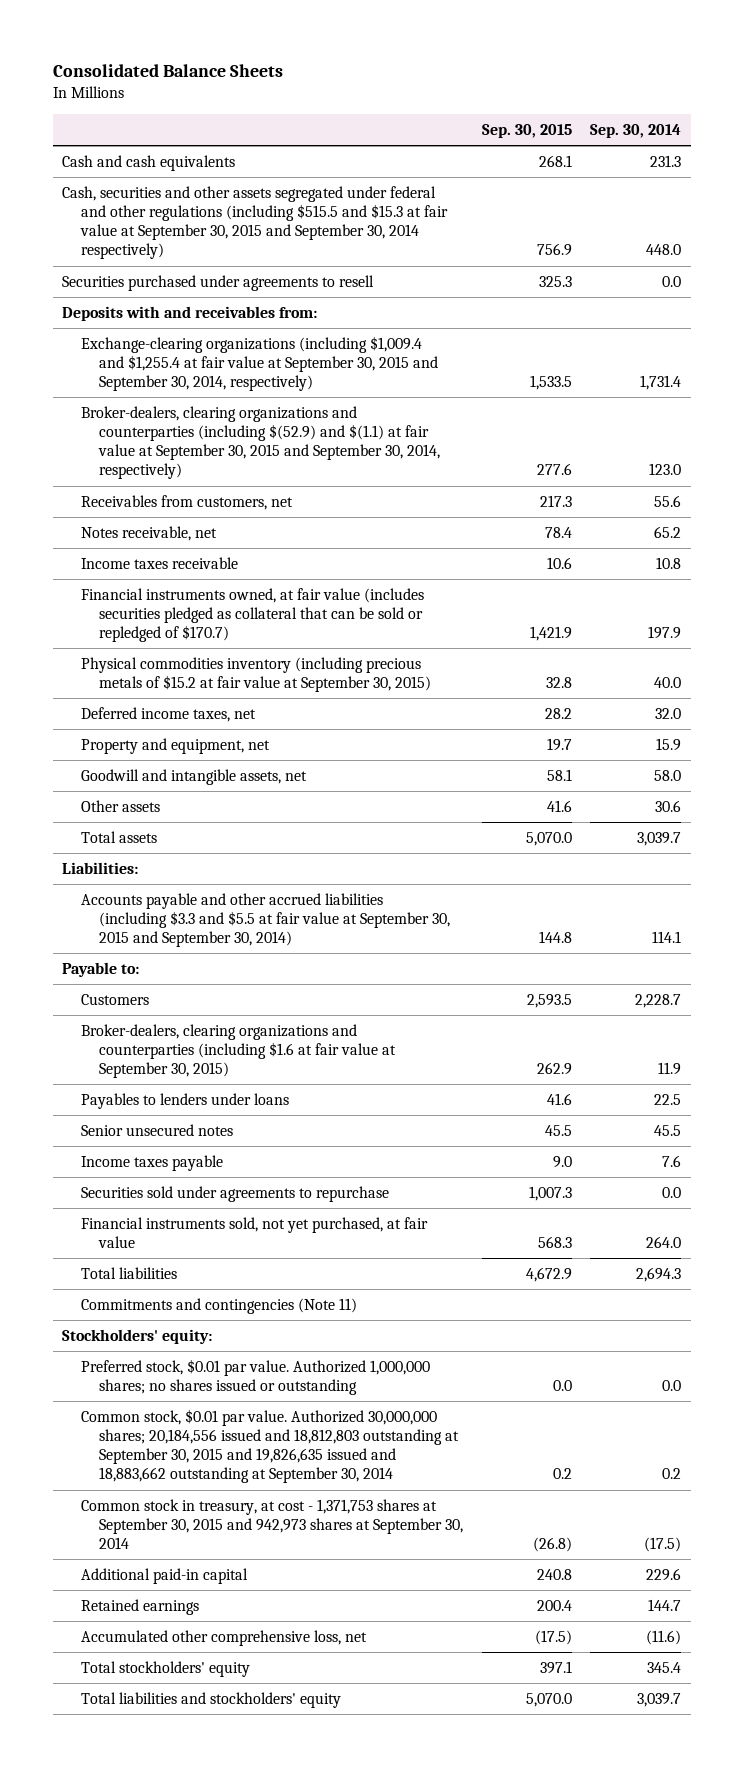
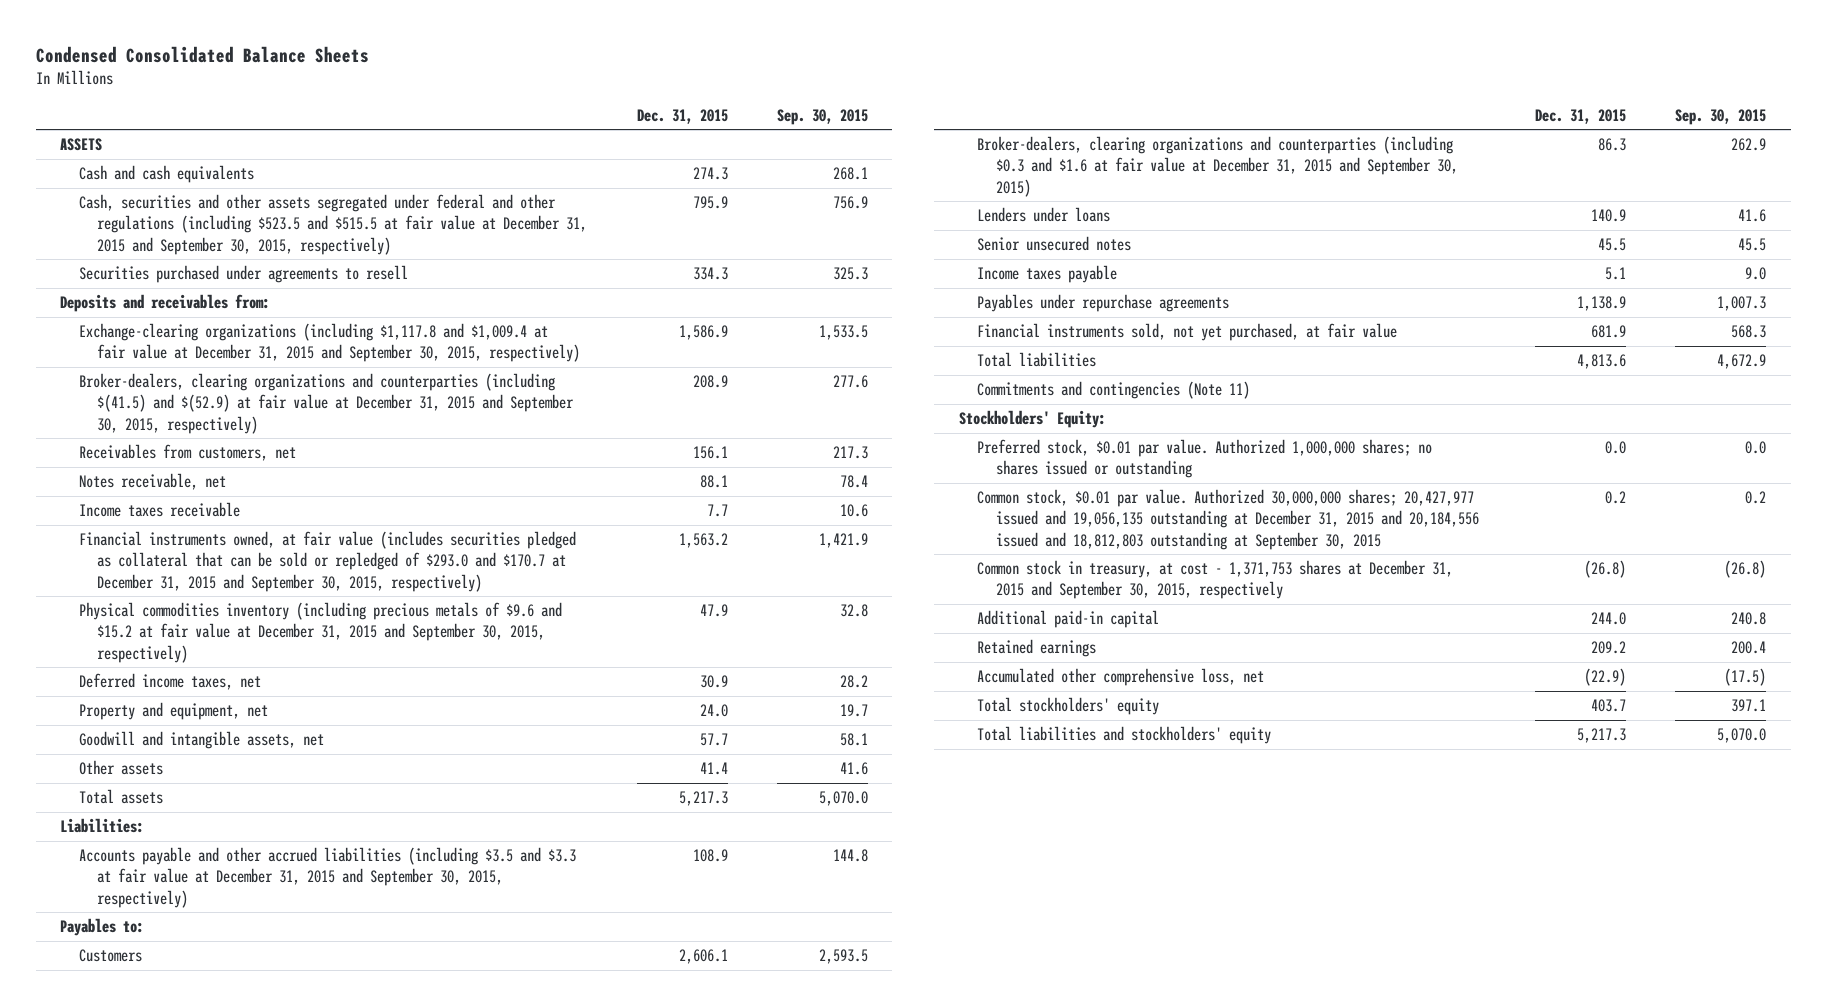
- Consolidated Balance Sheets
+ Condensed Consolidated Balance Sheets
- | Sep. 30, 2015 | Sep. 30, 2014
+ | Dec. 31, 2015 | Sep. 30, 2015
+ ASSETS
- Cash, securities and other assets segregated under federal and other regulations (including $515.5 and $15.3 at fair value at September 30, 2015 and September 30, 2014 respectively) | 756.9 | 448.0
+ Cash, securities and other assets segregated under federal and other regulations (including $523.5 and $515.5 at fair value at December 31, 2015 and September 30, 2015, respectively) | 795.9 | 756.9
- Deposits with and receivables from:
- Exchange-clearing organizations (including $1,009.4 and $1,255.4 at fair value at September 30, 2015 and September 30, 2014, respectively) | 1,533.5 | 1,731.4
- Broker-dealers, clearing organizations and counterparties (including $(52.9) and $(1.1) at fair value at September 30, 2015 and September 30, 2014, respectively) | 277.6 | 123.0
+ Deposits and receivables from:
+ Exchange-clearing organizations (including $1,117.8 and $1,009.4 at fair value at December 31, 2015 and September 30, 2015, respectively) | 1,586.9 | 1,533.5
+ Broker-dealers, clearing organizations and counterparties (including $(41.5) and $(52.9) at fair value at December 31, 2015 and September 30, 2015, respectively) | 208.9 | 277.6
- Financial instruments owned, at fair value (includes securities pledged as collateral that can be sold or repledged of $170.7) | 1,421.9 | 197.9
- Physical commodities inventory (including precious metals of $15.2 at fair value at September 30, 2015) | 32.8 | 40.0
+ Financial instruments owned, at fair value (includes securities pledged as collateral that can be sold or repledged of $293.0 and $170.7 at December 31, 2015 and September 30, 2015, respectively) | 1,563.2 | 1,421.9
+ Physical commodities inventory (including precious metals of $9.6 and $15.2 at fair value at December 31, 2015 and September 30, 2015, respectively) | 47.9 | 32.8
- Accounts payable and other accrued liabilities (including $3.3 and $5.5 at fair value at September 30, 2015 and September 30, 2014) | 144.8 | 114.1
- Payable to:
+ Accounts payable and other accrued liabilities (including $3.5 and $3.3 at fair value at December 31, 2015 and September 30, 2015, respectively) | 108.9 | 144.8
+ Payables to:
- Broker-dealers, clearing organizations and counterparties (including $1.6 at fair value at September 30, 2015) | 262.9 | 11.9
- Payables to lenders under loans | 41.6 | 22.5
+ Broker-dealers, clearing organizations and counterparties (including $0.3 and $1.6 at fair value at December 31, 2015 and September 30, 2015) | 86.3 | 262.9
+ Lenders under loans | 140.9 | 41.6
- Securities sold under agreements to repurchase | 1,007.3 | 0.0
+ Payables under repurchase agreements | 1,138.9 | 1,007.3
- Stockholders' equity:
+ Stockholders' Equity:
- Common stock, $0.01 par value. Authorized 30,000,000 shares; 20,184,556 issued and 18,812,803 outstanding at September 30, 2015 and 19,826,635 issued and 18,883,662 outstanding at September 30, 2014 | 0.2 | 0.2
- Common stock in treasury, at cost - 1,371,753 shares at September 30, 2015 and 942,973 shares at September 30, 2014 | (26.8) | (17.5)
+ Common stock, $0.01 par value. Authorized 30,000,000 shares; 20,427,977 issued and 19,056,135 outstanding at December 31, 2015 and 20,184,556 issued and 18,812,803 outstanding at September 30, 2015 | 0.2 | 0.2
+ Common stock in treasury, at cost - 1,371,753 shares at December 31, 2015 and September 30, 2015, respectively | (26.8) | (26.8)

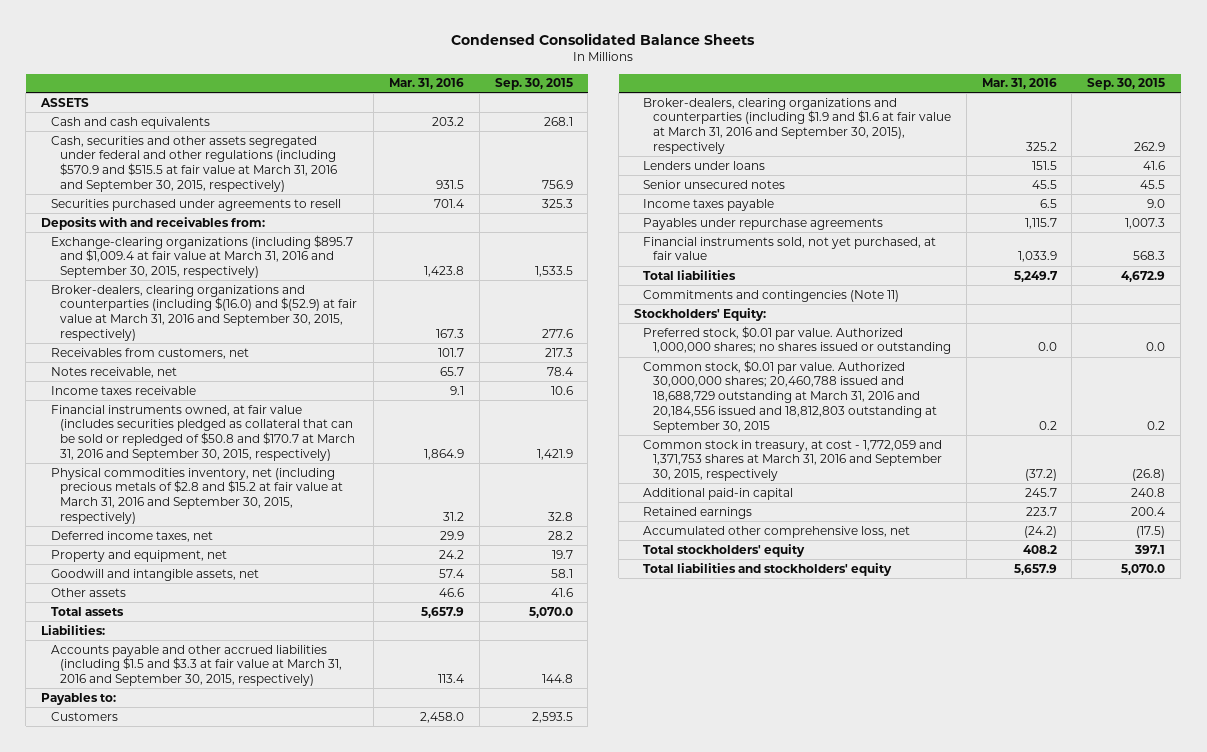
- | Dec. 31, 2015 | Sep. 30, 2015
+ | Mar. 31, 2016 | Sep. 30, 2015
- Cash, securities and other assets segregated under federal and other regulations (including $523.5 and $515.5 at fair value at December 31, 2015 and September 30, 2015, respectively) | 795.9 | 756.9
+ Cash, securities and other assets segregated under federal and other regulations (including $570.9 and $515.5 at fair value at March 31, 2016 and September 30, 2015, respectively) | 931.5 | 756.9
- Deposits and receivables from:
- Exchange-clearing organizations (including $1,117.8 and $1,009.4 at fair value at December 31, 2015 and September 30, 2015, respectively) | 1,586.9 | 1,533.5
- Broker-dealers, clearing organizations and counterparties (including $(41.5) and $(52.9) at fair value at December 31, 2015 and September 30, 2015, respectively) | 208.9 | 277.6
+ Deposits with and receivables from:
+ Exchange-clearing organizations (including $895.7 and $1,009.4 at fair value at March 31, 2016 and September 30, 2015, respectively) | 1,423.8 | 1,533.5
+ Broker-dealers, clearing organizations and counterparties (including $(16.0) and $(52.9) at fair value at March 31, 2016 and September 30, 2015, respectively) | 167.3 | 277.6
- Financial instruments owned, at fair value (includes securities pledged as collateral that can be sold or repledged of $293.0 and $170.7 at December 31, 2015 and September 30, 2015, respectively) | 1,563.2 | 1,421.9
- Physical commodities inventory (including precious metals of $9.6 and $15.2 at fair value at December 31, 2015 and September 30, 2015, respectively) | 47.9 | 32.8
+ Financial instruments owned, at fair value (includes securities pledged as collateral that can be sold or repledged of $50.8 and $170.7 at March 31, 2016 and September 30, 2015, respectively) | 1,864.9 | 1,421.9
+ Physical commodities inventory, net (including precious metals of $2.8 and $15.2 at fair value at March 31, 2016 and September 30, 2015, respectively) | 31.2 | 32.8
- Accounts payable and other accrued liabilities (including $3.5 and $3.3 at fair value at December 31, 2015 and September 30, 2015, respectively) | 108.9 | 144.8
+ Accounts payable and other accrued liabilities (including $1.5 and $3.3 at fair value at March 31, 2016 and September 30, 2015, respectively) | 113.4 | 144.8
- Broker-dealers, clearing organizations and counterparties (including $0.3 and $1.6 at fair value at December 31, 2015 and September 30, 2015) | 86.3 | 262.9
+ Broker-dealers, clearing organizations and counterparties (including $1.9 and $1.6 at fair value at March 31, 2016 and September 30, 2015), respectively | 325.2 | 262.9
- Common stock, $0.01 par value. Authorized 30,000,000 shares; 20,427,977 issued and 19,056,135 outstanding at December 31, 2015 and 20,184,556 issued and 18,812,803 outstanding at September 30, 2015 | 0.2 | 0.2
- Common stock in treasury, at cost - 1,371,753 shares at December 31, 2015 and September 30, 2015, respectively | (26.8) | (26.8)
+ Common stock, $0.01 par value. Authorized 30,000,000 shares; 20,460,788 issued and 18,688,729 outstanding at March 31, 2016 and 20,184,556 issued and 18,812,803 outstanding at September 30, 2015 | 0.2 | 0.2
+ Common stock in treasury, at cost - 1,772,059 and 1,371,753 shares at March 31, 2016 and September 30, 2015, respectively | (37.2) | (26.8)

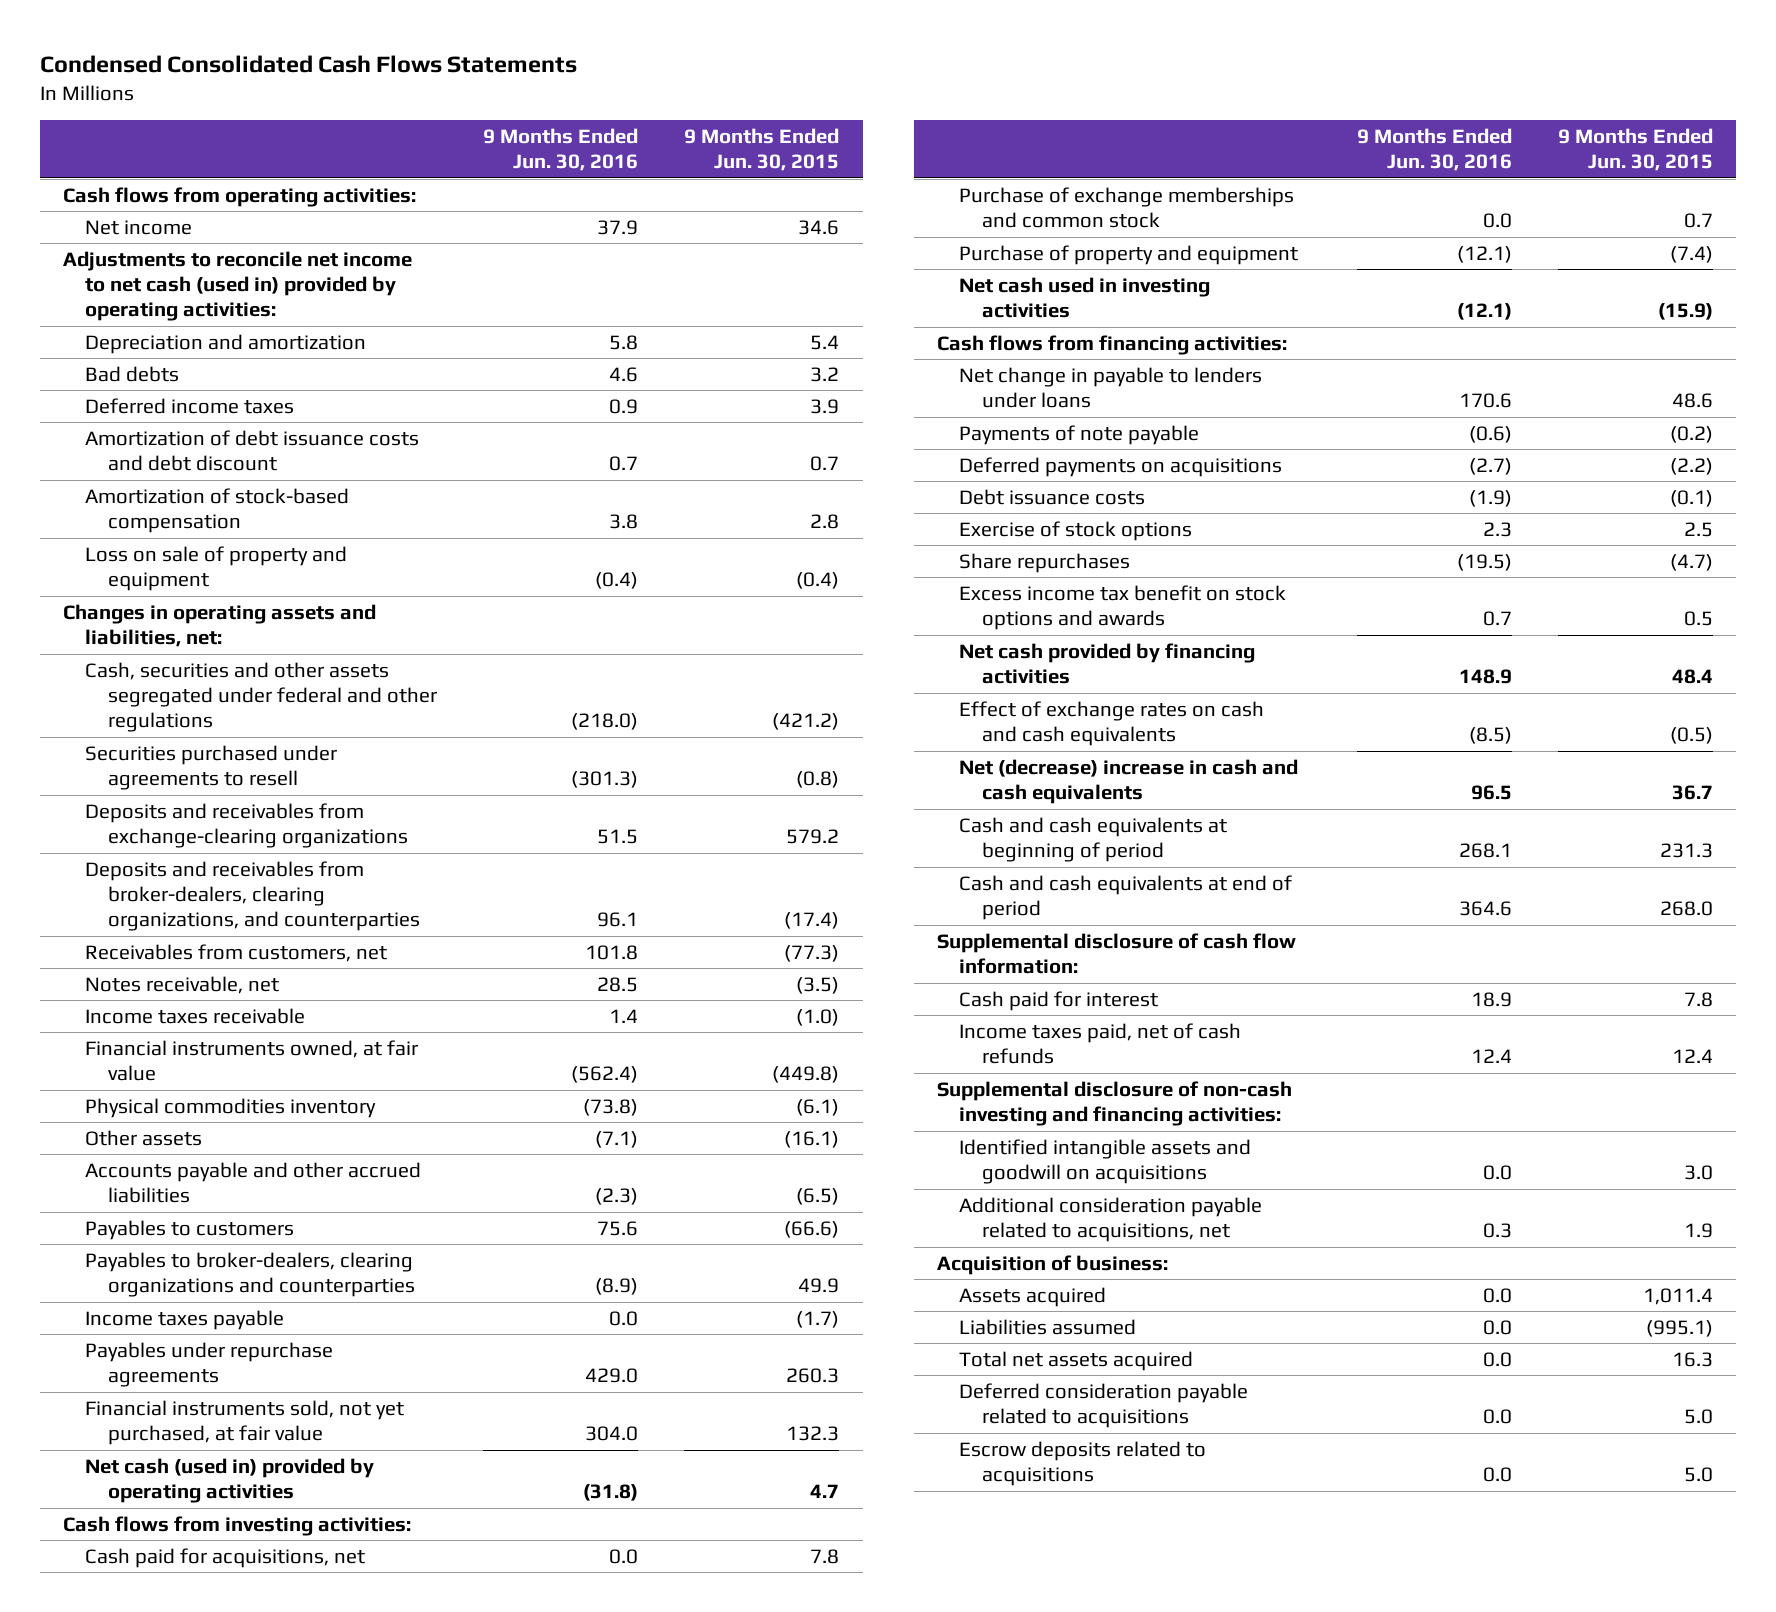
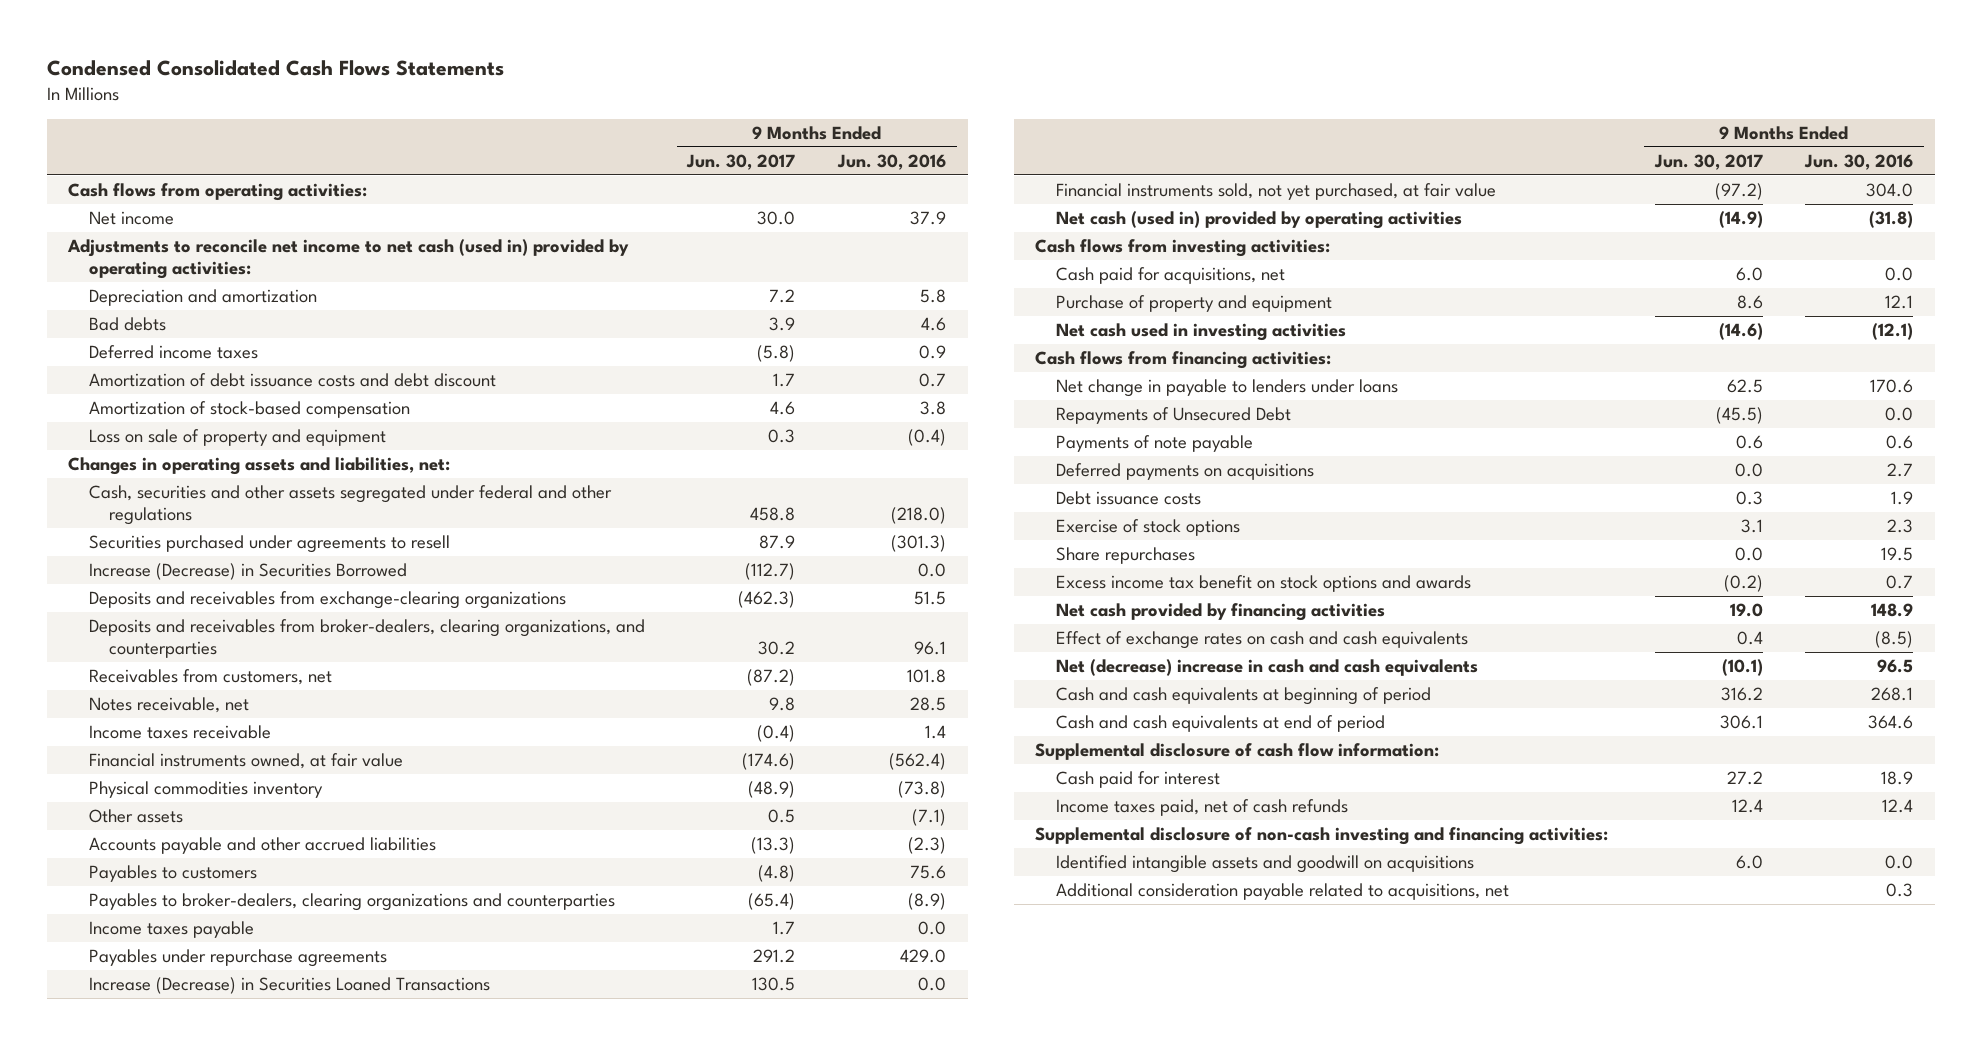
- | 9 Months Ended Jun. 30, 2016 | 9 Months Ended Jun. 30, 2015
+ | 9 Months Ended Jun. 30, 2017 | 9 Months Ended Jun. 30, 2016
+ Increase (Decrease) in Securities Borrowed | (112.7) | 0.0
+ Increase (Decrease) in Securities Loaned Transactions | 130.5 | 0.0
- Purchase of exchange memberships and common stock | 0.0 | 0.7
- Purchase of property and equipment | (12.1) | (7.4)
+ Purchase of property and equipment | 8.6 | 12.1
- Payments of note payable | (0.6) | (0.2)
- Deferred payments on acquisitions | (2.7) | (2.2)
- Debt issuance costs | (1.9) | (0.1)
+ Repayments of Unsecured Debt | (45.5) | 0.0
+ Payments of note payable | 0.6 | 0.6
+ Deferred payments on acquisitions | 0.0 | 2.7
+ Debt issuance costs | 0.3 | 1.9
- Share repurchases | (19.5) | (4.7)
+ Share repurchases | 0.0 | 19.5
- Acquisition of business:
- Assets acquired | 0.0 | 1,011.4
- Liabilities assumed | 0.0 | (995.1)
- Total net assets acquired | 0.0 | 16.3
- Deferred consideration payable related to acquisitions | 0.0 | 5.0
- Escrow deposits related to acquisitions | 0.0 | 5.0

